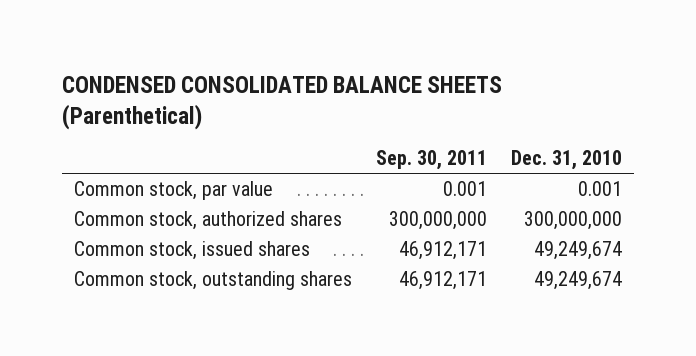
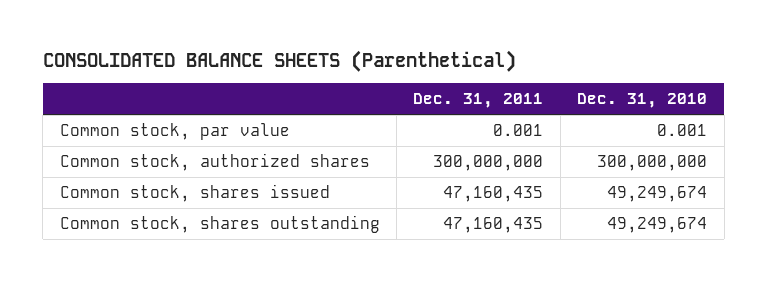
- CONDENSED CONSOLIDATED BALANCE SHEETS (Parenthetical)
+ CONSOLIDATED BALANCE SHEETS (Parenthetical)
- | Sep. 30, 2011 | Dec. 31, 2010
+ | Dec. 31, 2011 | Dec. 31, 2010
- Common stock, issued shares | 46,912,171 | 49,249,674
- Common stock, outstanding shares | 46,912,171 | 49,249,674
+ Common stock, shares issued | 47,160,435 | 49,249,674
+ Common stock, shares outstanding | 47,160,435 | 49,249,674

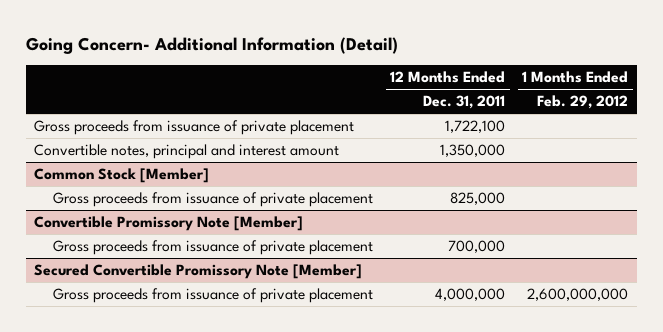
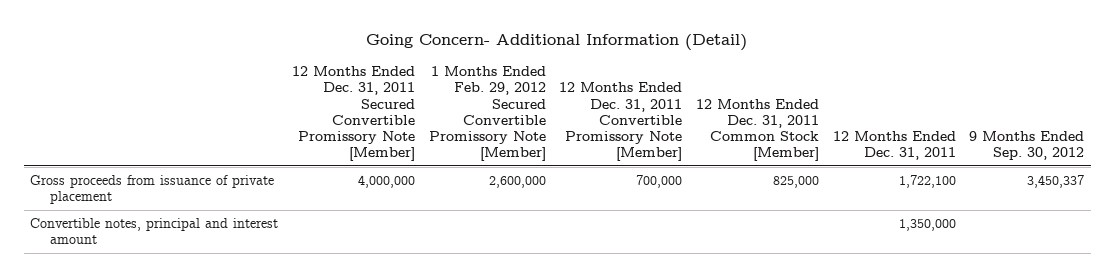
- | 12 Months Ended Dec. 31, 2011 | 1 Months Ended Feb. 29, 2012
+ | 12 Months Ended Dec. 31, 2011 Secured Convertible Promissory Note [Member] | 1 Months Ended Feb. 29, 2012 Secured Convertible Promissory Note [Member] | 12 Months Ended Dec. 31, 2011 Convertible Promissory Note [Member] | 12 Months Ended Dec. 31, 2011 Common Stock [Member] | 12 Months Ended Dec. 31, 2011 | 9 Months Ended Sep. 30, 2012
- Common Stock [Member]
- Gross proceeds from issuance of private placement | 825,000 |
- Convertible Promissory Note [Member]
- Gross proceeds from issuance of private placement | 700,000 |
- Secured Convertible Promissory Note [Member]
- Gross proceeds from issuance of private placement | 4,000,000 | 2,600,000,000

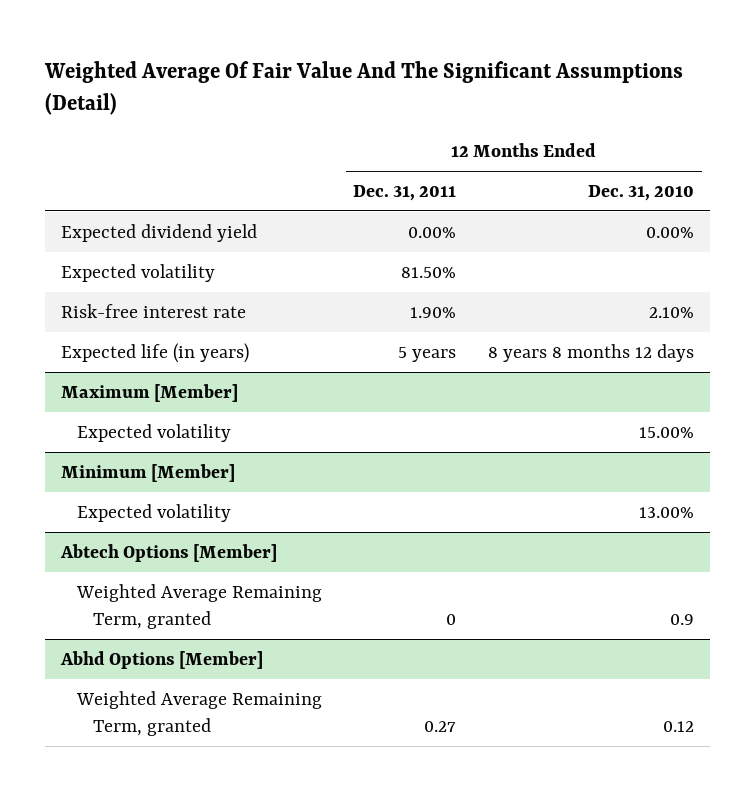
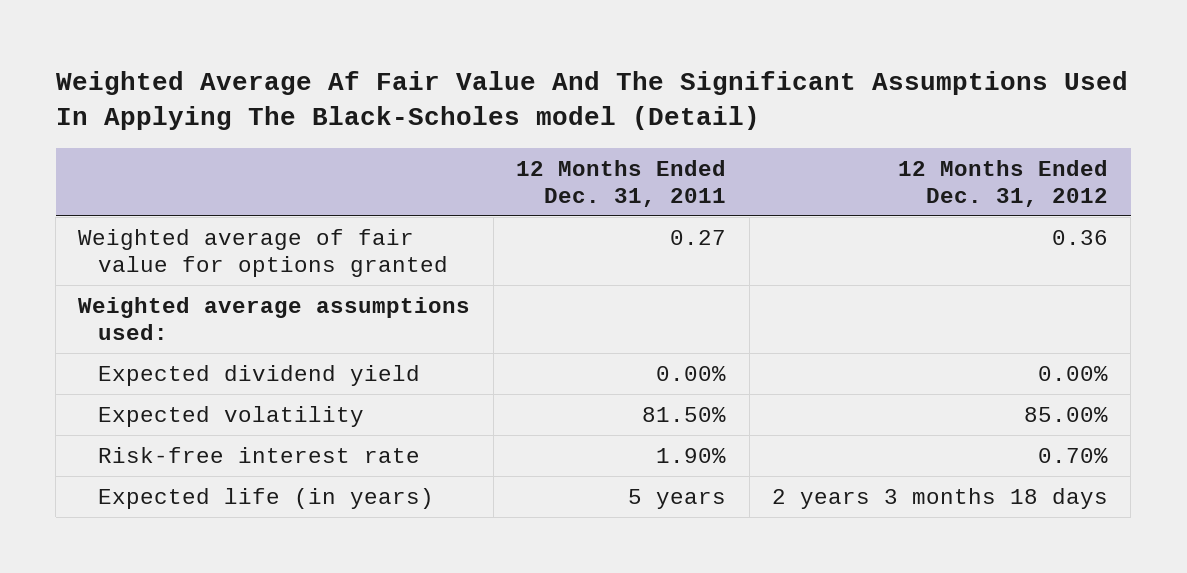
- Weighted Average Of Fair Value And The Significant Assumptions (Detail)
+ Weighted Average Af Fair Value And The Significant Assumptions Used In Applying The Black-Scholes model (Detail)
- | 12 Months Ended Dec. 31, 2011 | 12 Months Ended Dec. 31, 2010
+ | 12 Months Ended Dec. 31, 2011 | 12 Months Ended Dec. 31, 2012
+ Weighted average of fair value for options granted | 0.27 | 0.36
+ Weighted average assumptions used:
- Maximum [Member]
- Expected volatility | | 15.00%
- Minimum [Member]
- Expected volatility | | 13.00%
- Abtech Options [Member]
- Weighted Average Remaining Term, granted | 0 | 0.9
- Abhd Options [Member]
- Weighted Average Remaining Term, granted | 0.27 | 0.12

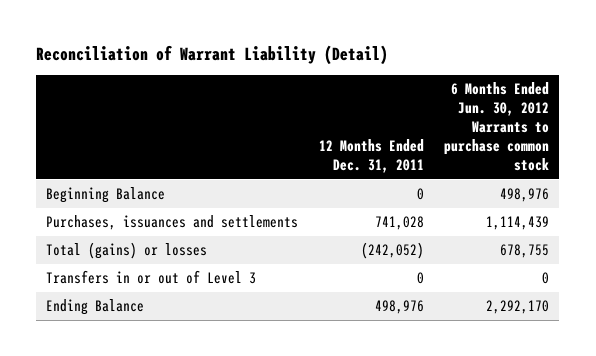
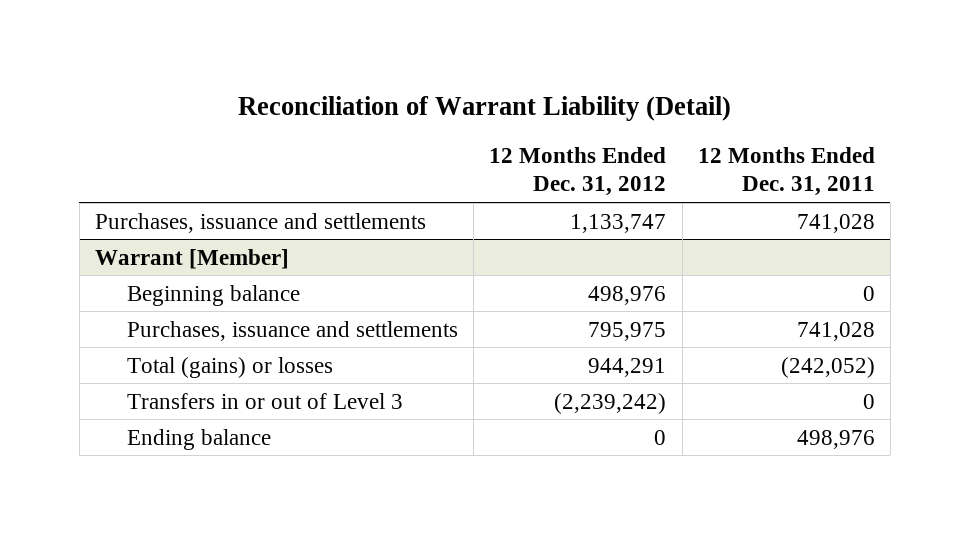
- | 12 Months Ended Dec. 31, 2011 | 6 Months Ended Jun. 30, 2012 Warrants to purchase common stock
+ | 12 Months Ended Dec. 31, 2012 | 12 Months Ended Dec. 31, 2011
- Beginning Balance | 0 | 498,976
- Purchases, issuances and settlements | 741,028 | 1,114,439
+ Purchases, issuance and settlements | 1,133,747 | 741,028
+ Warrant [Member]
+ Beginning balance | 498,976 | 0
+ Purchases, issuance and settlements | 795,975 | 741,028
- Ending Balance | 498,976 | 2,292,170
+ Ending balance | 0 | 498,976

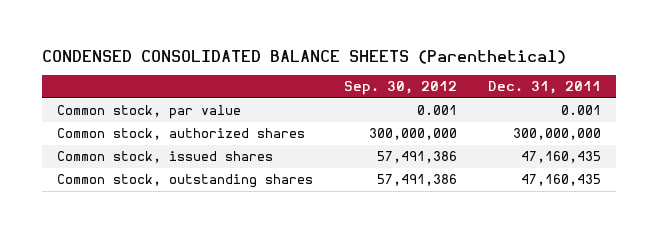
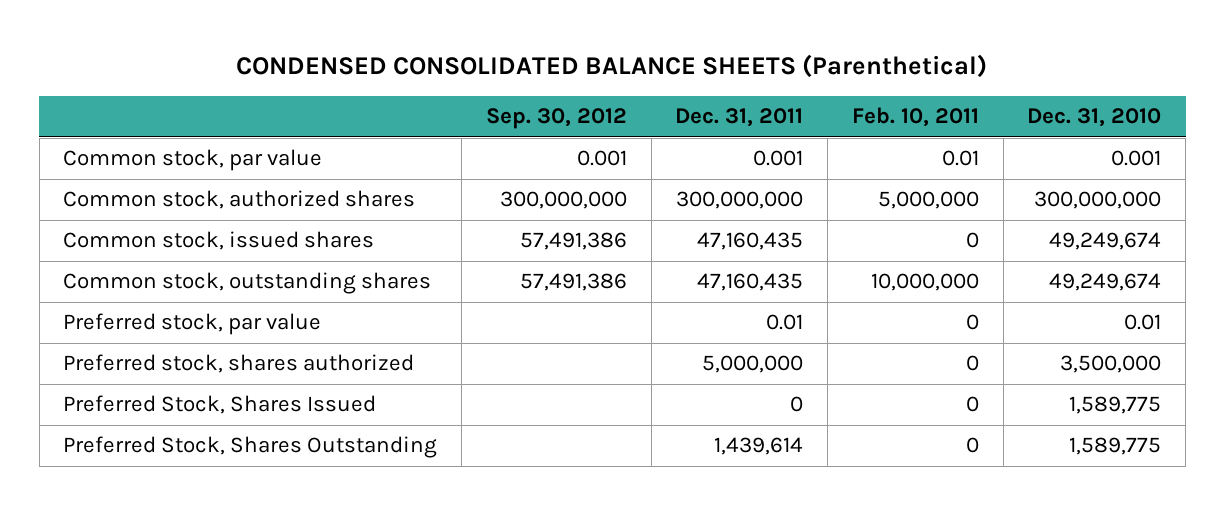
- | Sep. 30, 2012 | Dec. 31, 2011
+ | Sep. 30, 2012 | Dec. 31, 2011 | Feb. 10, 2011 | Dec. 31, 2010
+ Preferred stock, par value | | 0.01 | 0 | 0.01
+ Preferred stock, shares authorized | | 5,000,000 | 0 | 3,500,000
+ Preferred Stock, Shares Issued | | 0 | 0 | 1,589,775
+ Preferred Stock, Shares Outstanding | | 1,439,614 | 0 | 1,589,775

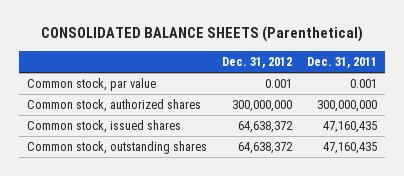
- CONDENSED CONSOLIDATED BALANCE SHEETS (Parenthetical)
+ CONSOLIDATED BALANCE SHEETS (Parenthetical)
- | Sep. 30, 2012 | Dec. 31, 2011 | Feb. 10, 2011 | Dec. 31, 2010
+ | Dec. 31, 2012 | Dec. 31, 2011
- Preferred stock, par value | | 0.01 | 0 | 0.01
- Preferred stock, shares authorized | | 5,000,000 | 0 | 3,500,000
- Preferred Stock, Shares Issued | | 0 | 0 | 1,589,775
- Preferred Stock, Shares Outstanding | | 1,439,614 | 0 | 1,589,775

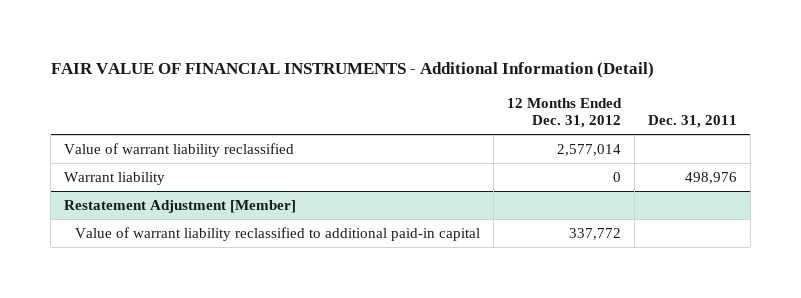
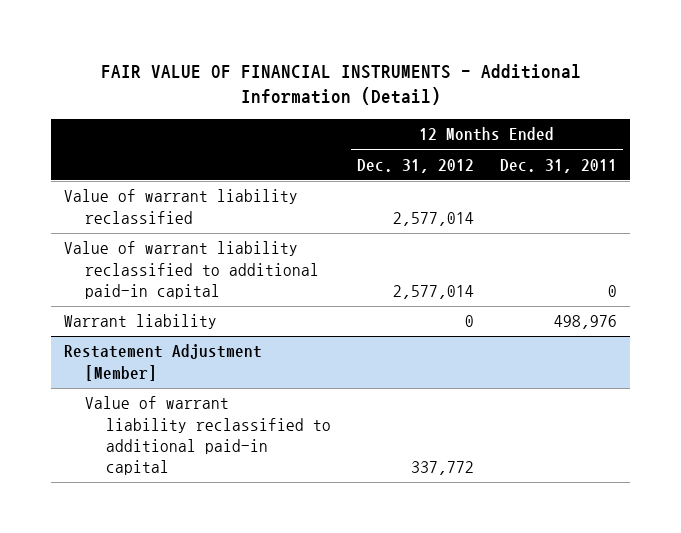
- | 12 Months Ended Dec. 31, 2012 | Dec. 31, 2011
+ | 12 Months Ended Dec. 31, 2012 | 12 Months Ended Dec. 31, 2011
+ Value of warrant liability reclassified to additional paid-in capital | 2,577,014 | 0

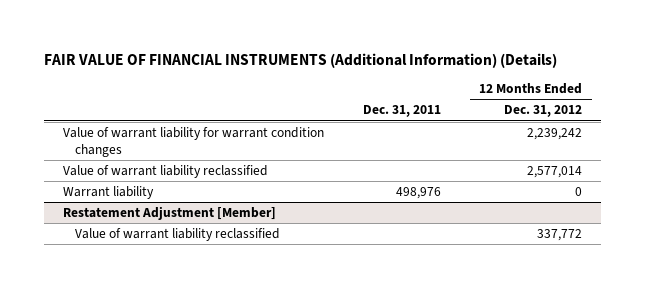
- FAIR VALUE OF FINANCIAL INSTRUMENTS - Additional Information (Detail)
+ FAIR VALUE OF FINANCIAL INSTRUMENTS (Additional Information) (Details)
- | 12 Months Ended Dec. 31, 2012 | 12 Months Ended Dec. 31, 2011
+ | Dec. 31, 2011 | 12 Months Ended Dec. 31, 2012
+ Value of warrant liability for warrant condition changes | | 2,239,242
- Value of warrant liability reclassified to additional paid-in capital | 2,577,014 | 0
@ Restatement Adjustment [Member]
- Value of warrant liability reclassified to additional paid-in capital | 337,772 |
+ Value of warrant liability reclassified | | 337,772

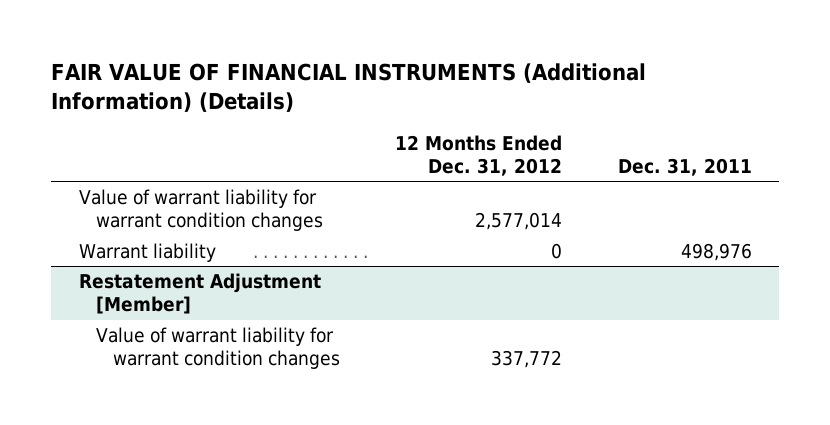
- | Dec. 31, 2011 | 12 Months Ended Dec. 31, 2012
+ | 12 Months Ended Dec. 31, 2012 | Dec. 31, 2011
- Value of warrant liability for warrant condition changes | | 2,239,242
- Value of warrant liability reclassified | | 2,577,014
+ Value of warrant liability for warrant condition changes | 2,577,014 |
@ Restatement Adjustment [Member]
- Value of warrant liability reclassified | | 337,772
+ Value of warrant liability for warrant condition changes | 337,772 |

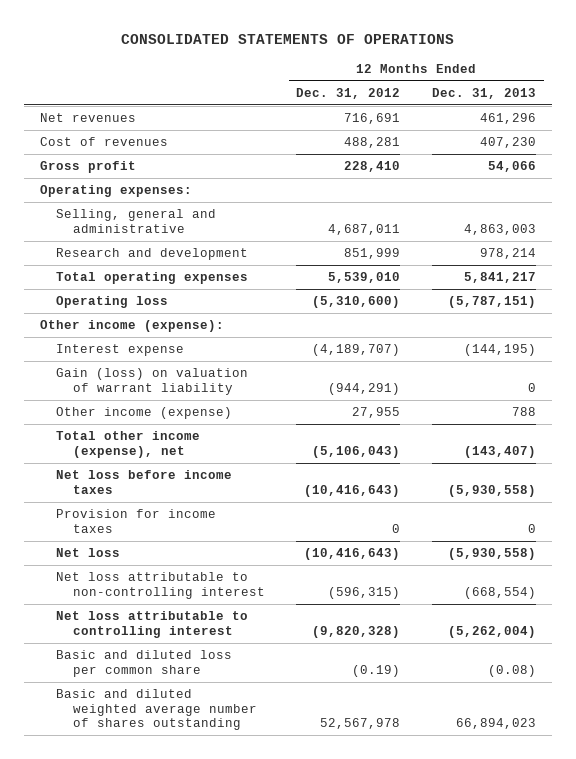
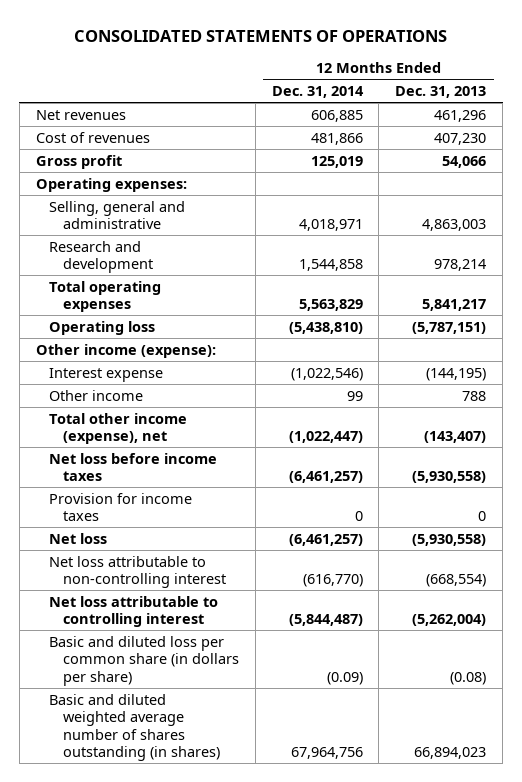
- | 12 Months Ended Dec. 31, 2012 | 12 Months Ended Dec. 31, 2013
+ | 12 Months Ended Dec. 31, 2014 | 12 Months Ended Dec. 31, 2013
- Gain (loss) on valuation of warrant liability | (944,291) | 0
- Other income (expense) | 27,955 | 788
+ Other income | 99 | 788
- Basic and diluted loss per common share | (0.19) | (0.08)
- Basic and diluted weighted average number of shares outstanding | 52,567,978 | 66,894,023
+ Basic and diluted loss per common share (in dollars per share) | (0.09) | (0.08)
+ Basic and diluted weighted average number of shares outstanding (in shares) | 67,964,756 | 66,894,023

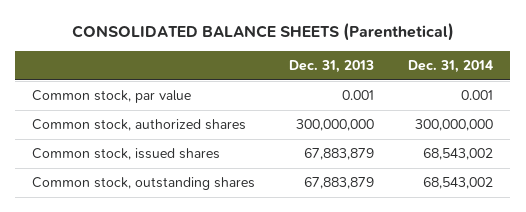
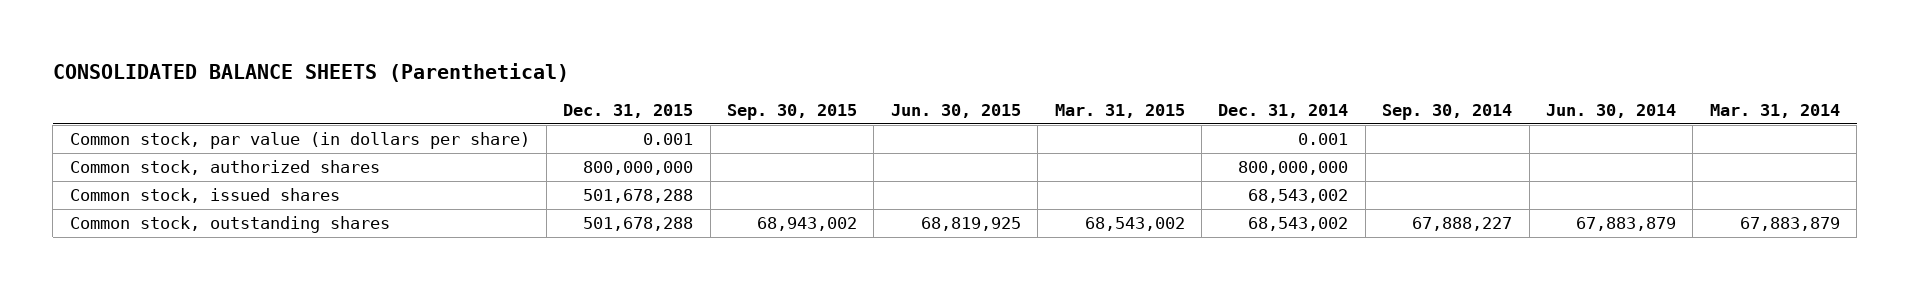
- | Dec. 31, 2013 | Dec. 31, 2014
+ | Dec. 31, 2015 | Sep. 30, 2015 | Jun. 30, 2015 | Mar. 31, 2015 | Dec. 31, 2014 | Sep. 30, 2014 | Jun. 30, 2014 | Mar. 31, 2014
- Common stock, par value | 0.001 | 0.001
- Common stock, authorized shares | 300,000,000 | 300,000,000
+ Common stock, par value (in dollars per share) | 0.001 | | | | 0.001 | | |
+ Common stock, authorized shares | 800,000,000 | | | | 800,000,000 | | |

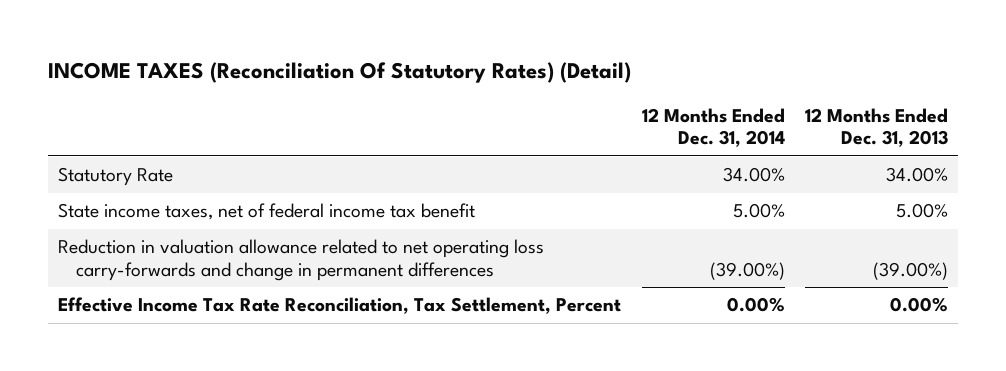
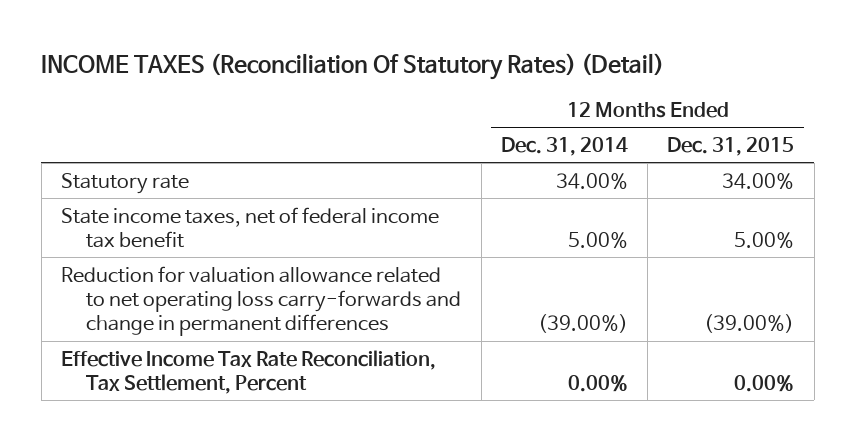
- | 12 Months Ended Dec. 31, 2014 | 12 Months Ended Dec. 31, 2013
+ | 12 Months Ended Dec. 31, 2014 | 12 Months Ended Dec. 31, 2015
- Statutory Rate | 34.00% | 34.00%
+ Statutory rate | 34.00% | 34.00%
- Reduction in valuation allowance related to net operating loss carry-forwards and change in permanent differences | (39.00%) | (39.00%)
+ Reduction for valuation allowance related to net operating loss carry-forwards and change in permanent differences | (39.00%) | (39.00%)

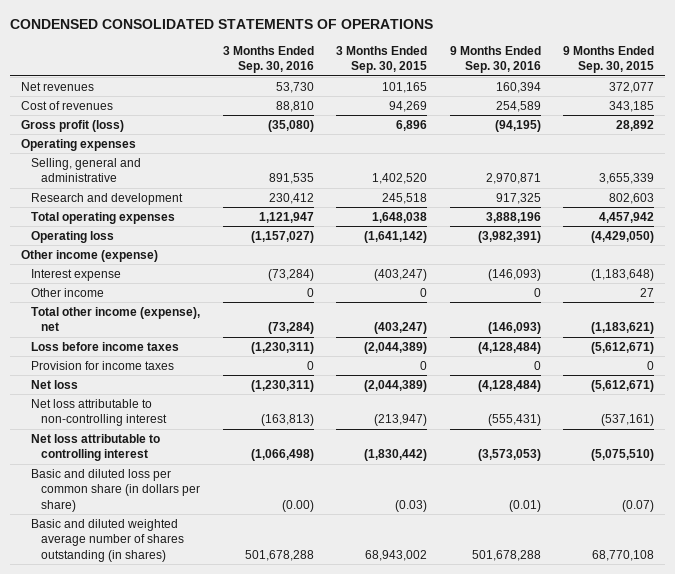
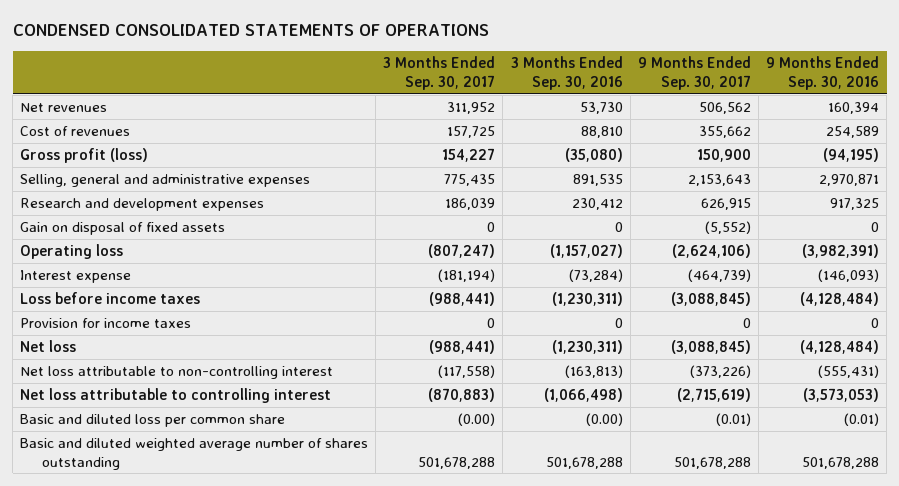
- | 3 Months Ended Sep. 30, 2016 | 3 Months Ended Sep. 30, 2015 | 9 Months Ended Sep. 30, 2016 | 9 Months Ended Sep. 30, 2015
+ | 3 Months Ended Sep. 30, 2017 | 3 Months Ended Sep. 30, 2016 | 9 Months Ended Sep. 30, 2017 | 9 Months Ended Sep. 30, 2016
- Operating expenses
- Selling, general and administrative | 891,535 | 1,402,520 | 2,970,871 | 3,655,339
- Research and development | 230,412 | 245,518 | 917,325 | 802,603
- Total operating expenses | 1,121,947 | 1,648,038 | 3,888,196 | 4,457,942
+ Selling, general and administrative expenses | 775,435 | 891,535 | 2,153,643 | 2,970,871
+ Research and development expenses | 186,039 | 230,412 | 626,915 | 917,325
+ Gain on disposal of fixed assets | 0 | 0 | (5,552) | 0
- Other income (expense)
- Other income | 0 | 0 | 0 | 27
- Total other income (expense), net | (73,284) | (403,247) | (146,093) | (1,183,621)
- Basic and diluted loss per common share (in dollars per share) | (0.00) | (0.03) | (0.01) | (0.07)
- Basic and diluted weighted average number of shares outstanding (in shares) | 501,678,288 | 68,943,002 | 501,678,288 | 68,770,108
+ Basic and diluted loss per common share | (0.00) | (0.00) | (0.01) | (0.01)
+ Basic and diluted weighted average number of shares outstanding | 501,678,288 | 501,678,288 | 501,678,288 | 501,678,288

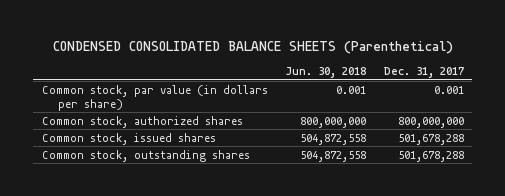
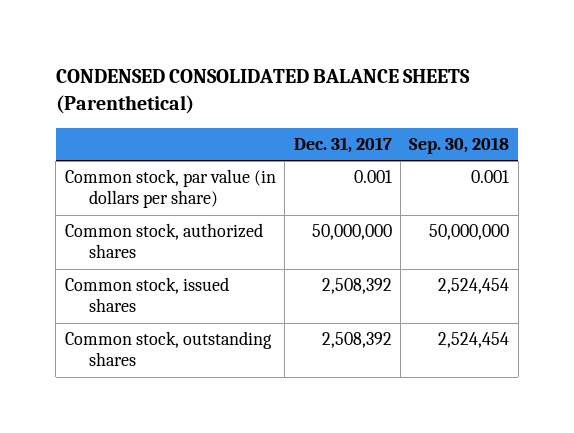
- | Jun. 30, 2018 | Dec. 31, 2017
+ | Dec. 31, 2017 | Sep. 30, 2018
- Common stock, authorized shares | 800,000,000 | 800,000,000
- Common stock, issued shares | 504,872,558 | 501,678,288
- Common stock, outstanding shares | 504,872,558 | 501,678,288
+ Common stock, authorized shares | 50,000,000 | 50,000,000
+ Common stock, issued shares | 2,508,392 | 2,524,454
+ Common stock, outstanding shares | 2,508,392 | 2,524,454

